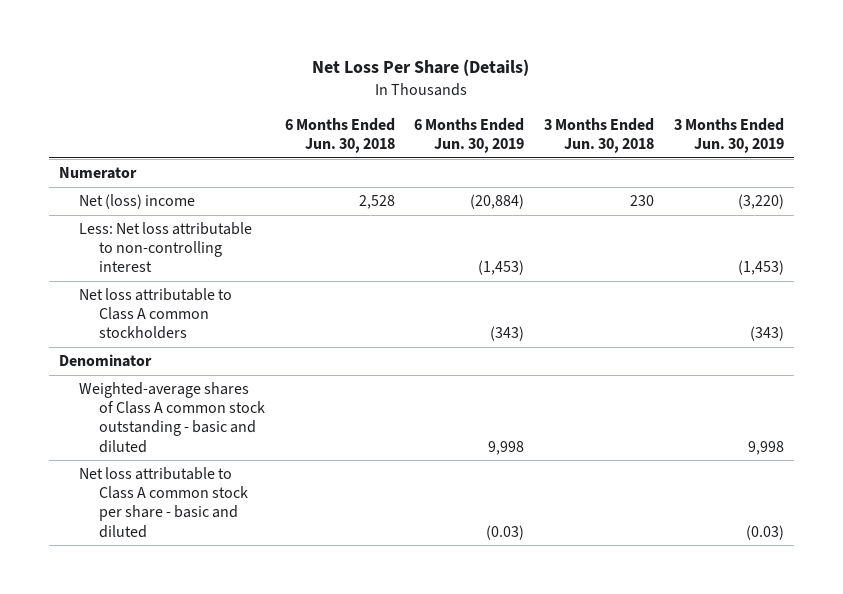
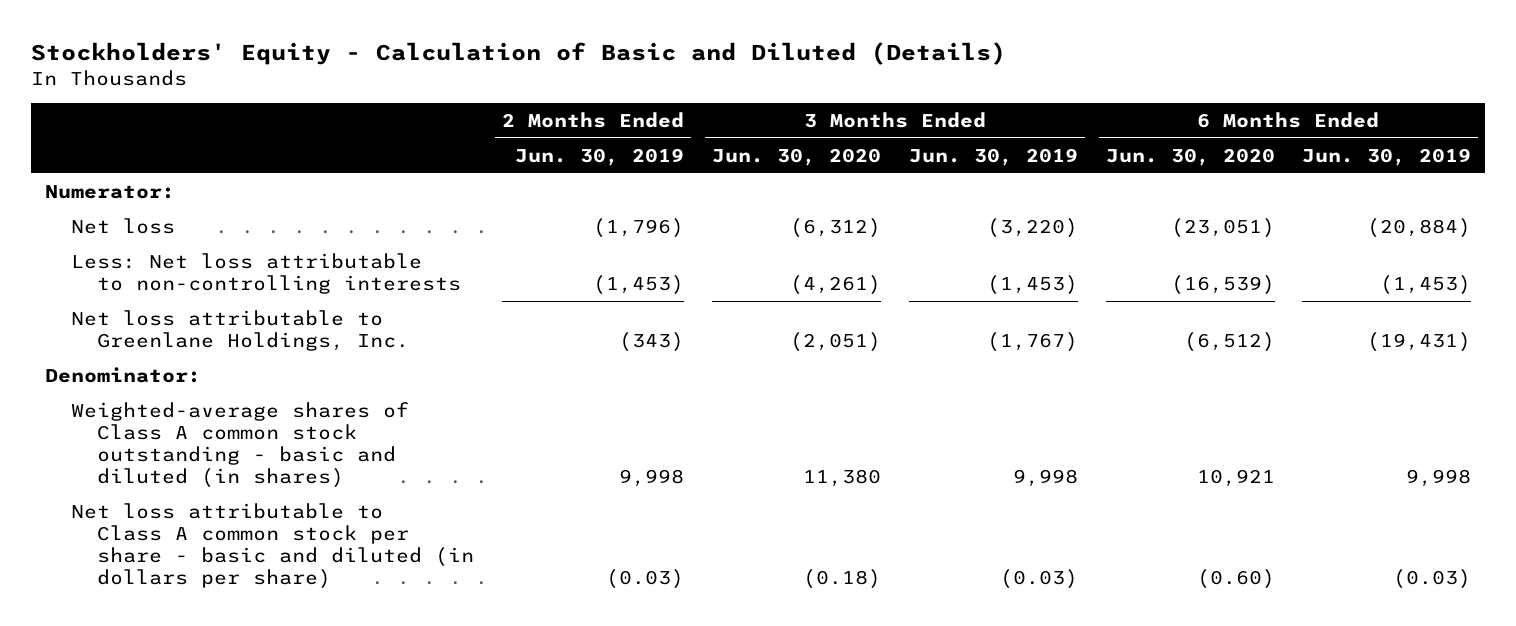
- Net Loss Per Share (Details)
+ Stockholders' Equity - Calculation of Basic and Diluted (Details)
- | 6 Months Ended Jun. 30, 2018 | 6 Months Ended Jun. 30, 2019 | 3 Months Ended Jun. 30, 2018 | 3 Months Ended Jun. 30, 2019
+ | 2 Months Ended Jun. 30, 2019 | 3 Months Ended Jun. 30, 2020 | 3 Months Ended Jun. 30, 2019 | 6 Months Ended Jun. 30, 2020 | 6 Months Ended Jun. 30, 2019
- Numerator
- Net (loss) income | 2,528 | (20,884) | 230 | (3,220)
- Less: Net loss attributable to non-controlling interest | | (1,453) | | (1,453)
- Net loss attributable to Class A common stockholders | | (343) | | (343)
- Denominator
- Weighted-average shares of Class A common stock outstanding - basic and diluted | | 9,998 | | 9,998
- Net loss attributable to Class A common stock per share - basic and diluted | | (0.03) | | (0.03)
+ Numerator:
+ Net loss | (1,796) | (6,312) | (3,220) | (23,051) | (20,884)
+ Less: Net loss attributable to non-controlling interests | (1,453) | (4,261) | (1,453) | (16,539) | (1,453)
+ Net loss attributable to Greenlane Holdings, Inc. | (343) | (2,051) | (1,767) | (6,512) | (19,431)
+ Denominator:
+ Weighted-average shares of Class A common stock outstanding - basic and diluted (in shares) | 9,998 | 11,380 | 9,998 | 10,921 | 9,998
+ Net loss attributable to Class A common stock per share - basic and diluted (in dollars per share) | (0.03) | (0.18) | (0.03) | (0.60) | (0.03)

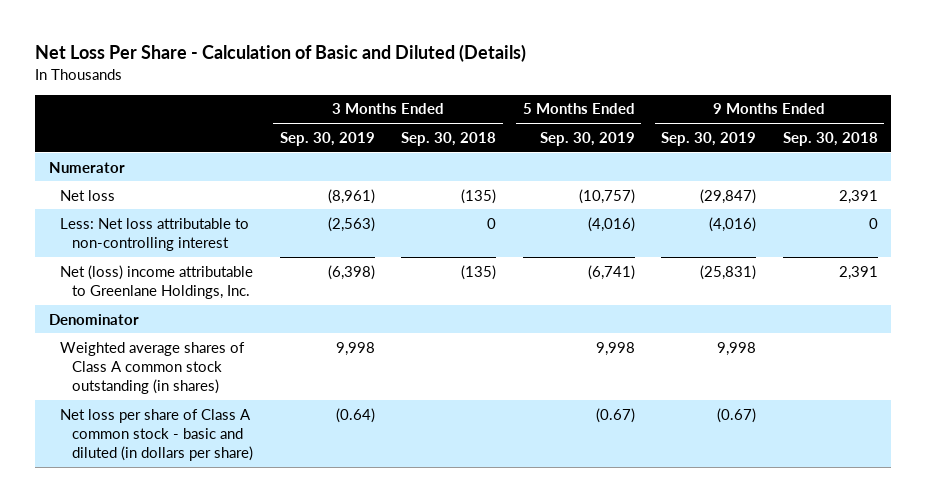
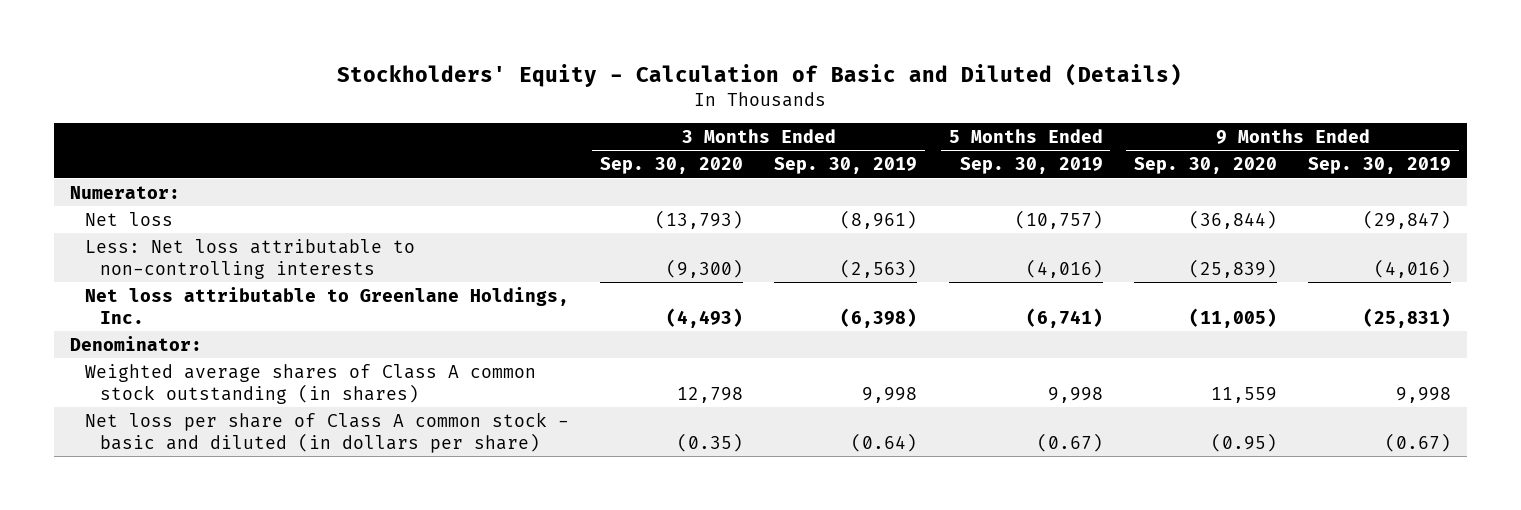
- Net Loss Per Share - Calculation of Basic and Diluted (Details)
+ Stockholders' Equity - Calculation of Basic and Diluted (Details)
- | 3 Months Ended Sep. 30, 2019 | 3 Months Ended Sep. 30, 2018 | 5 Months Ended Sep. 30, 2019 | 9 Months Ended Sep. 30, 2019 | 9 Months Ended Sep. 30, 2018
+ | 3 Months Ended Sep. 30, 2020 | 3 Months Ended Sep. 30, 2019 | 5 Months Ended Sep. 30, 2019 | 9 Months Ended Sep. 30, 2020 | 9 Months Ended Sep. 30, 2019
- Numerator
+ Numerator:
- Less: Net loss attributable to non-controlling interest | (2,563) | 0 | (4,016) | (4,016) | 0
- Net (loss) income attributable to Greenlane Holdings, Inc. | (6,398) | (135) | (6,741) | (25,831) | 2,391
- Denominator
+ Less: Net loss attributable to non-controlling interests | (9,300) | (2,563) | (4,016) | (25,839) | (4,016)
+ Net loss attributable to Greenlane Holdings, Inc. | (4,493) | (6,398) | (6,741) | (11,005) | (25,831)
+ Denominator:

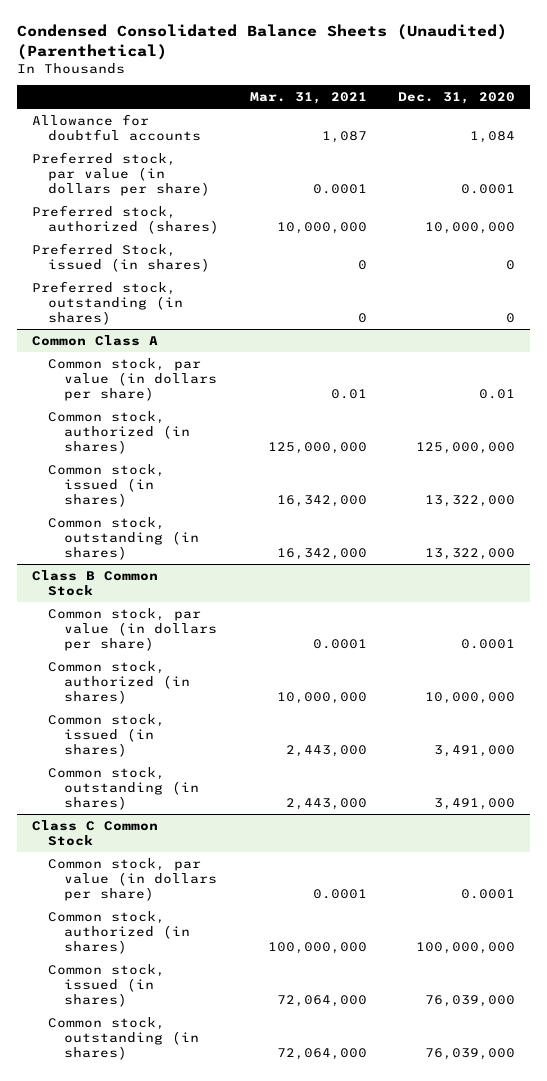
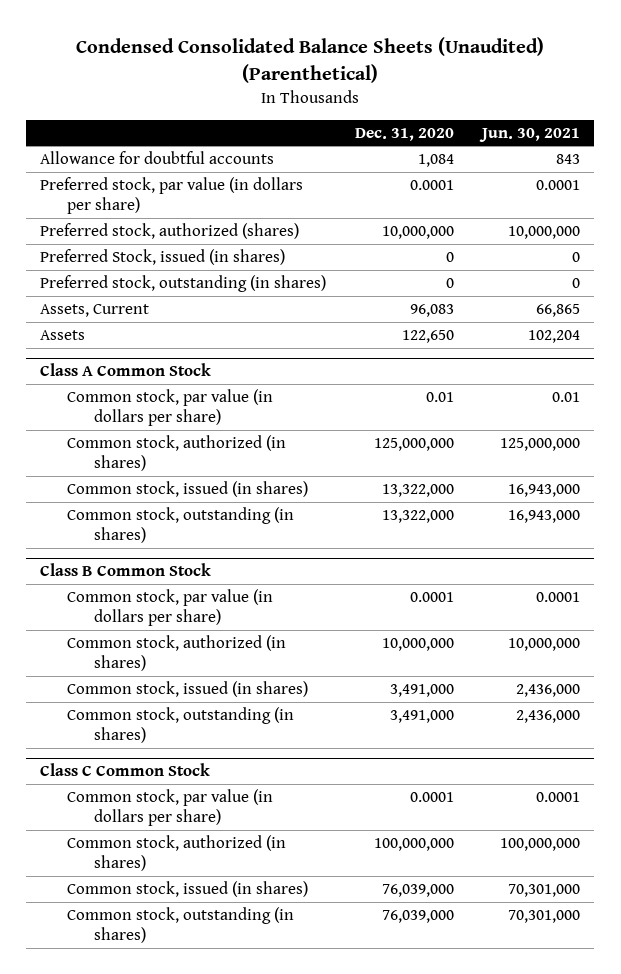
- | Mar. 31, 2021 | Dec. 31, 2020
+ | Dec. 31, 2020 | Jun. 30, 2021
- Common Class A
+ Assets, Current | 96,083 | 66,865
+ Assets | 122,650 | 102,204
+ Class A Common Stock

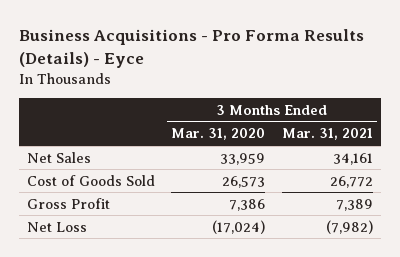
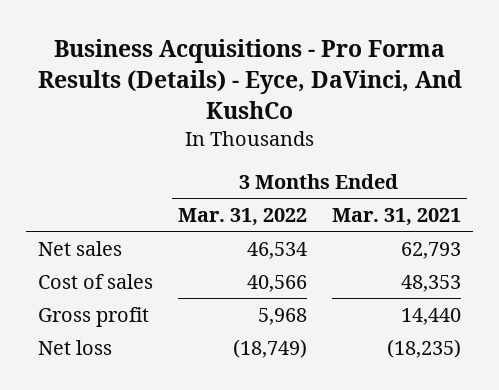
- Business Acquisitions - Pro Forma Results (Details) - Eyce
+ Business Acquisitions - Pro Forma Results (Details) - Eyce, DaVinci, And KushCo
- | 3 Months Ended Mar. 31, 2020 | 3 Months Ended Mar. 31, 2021
+ | 3 Months Ended Mar. 31, 2022 | 3 Months Ended Mar. 31, 2021
- Net Sales | 33,959 | 34,161
- Cost of Goods Sold | 26,573 | 26,772
- Gross Profit | 7,386 | 7,389
- Net Loss | (17,024) | (7,982)
+ Net sales | 46,534 | 62,793
+ Cost of sales | 40,566 | 48,353
+ Gross profit | 5,968 | 14,440
+ Net loss | (18,749) | (18,235)

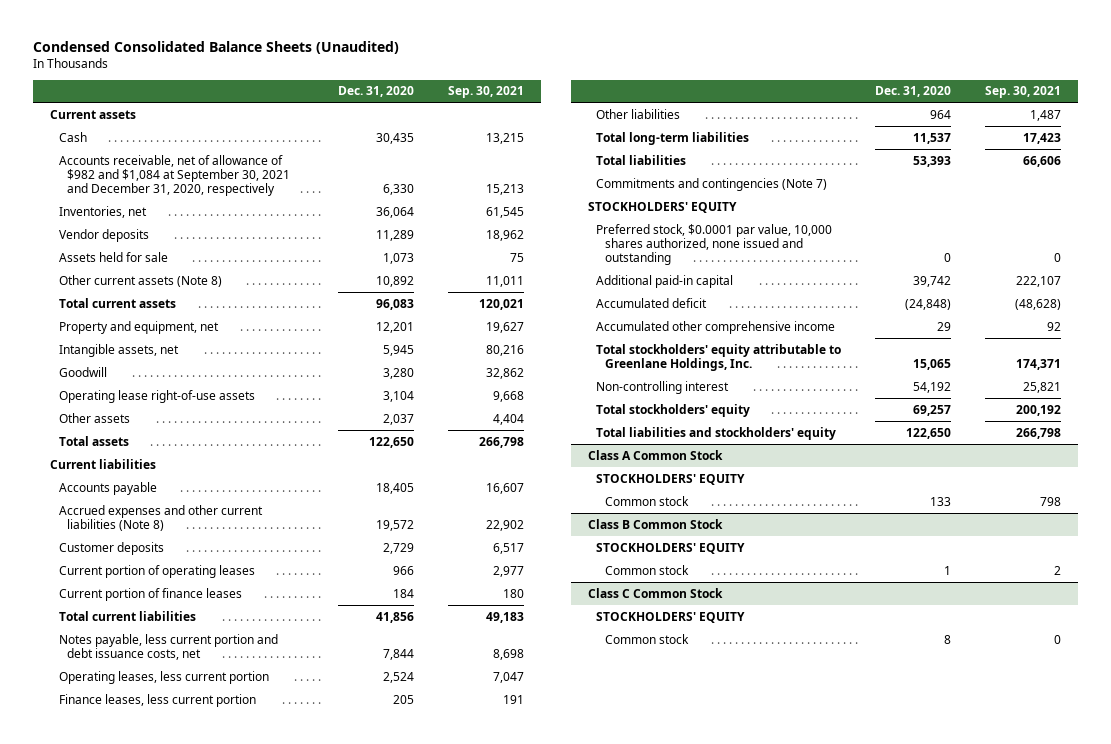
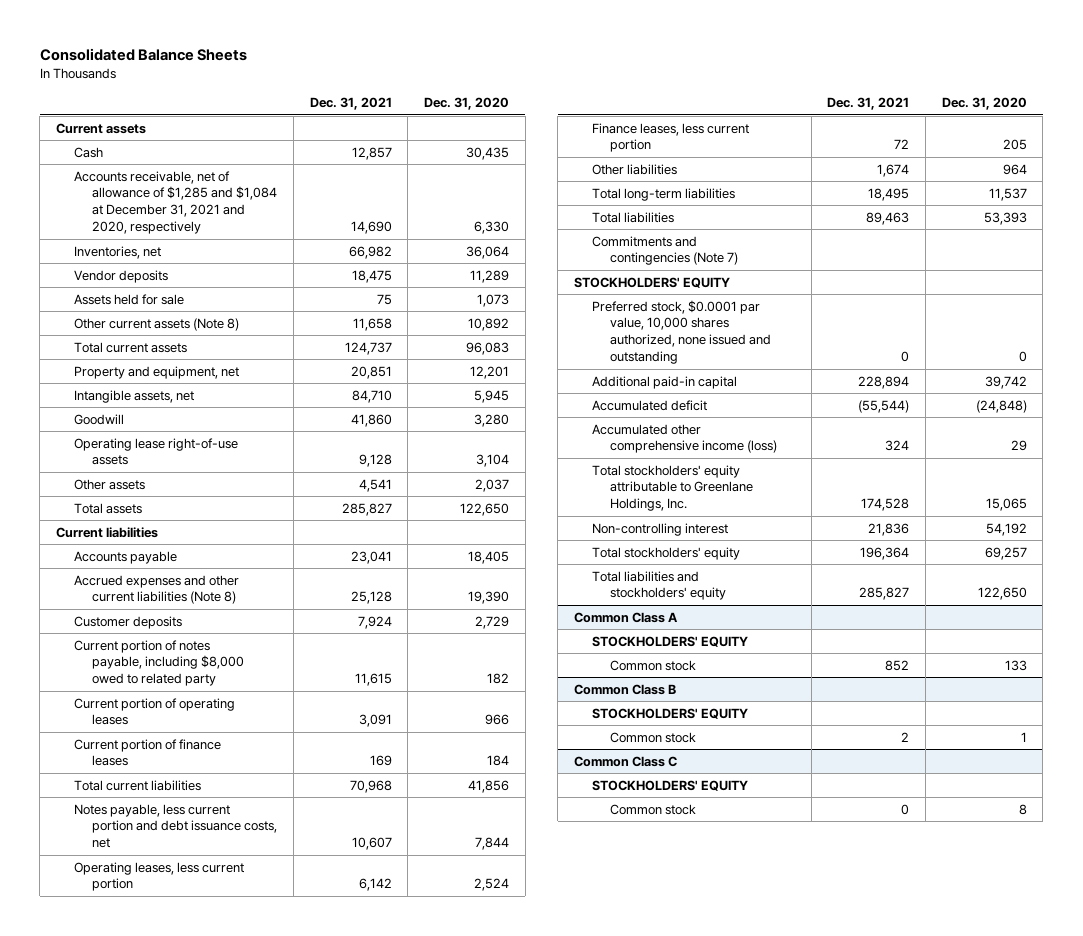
- Condensed Consolidated Balance Sheets (Unaudited)
+ Consolidated Balance Sheets
- | Dec. 31, 2020 | Sep. 30, 2021
+ | Dec. 31, 2021 | Dec. 31, 2020
- Accounts receivable, net of allowance of $982 and $1,084 at September 30, 2021 and December 31, 2020, respectively | 6,330 | 15,213
+ Accounts receivable, net of allowance of $1,285 and $1,084 at December 31, 2021 and 2020, respectively | 14,690 | 6,330
- Accrued expenses and other current liabilities (Note 8) | 19,572 | 22,902
+ Accrued expenses and other current liabilities (Note 8) | 25,128 | 19,390
+ Current portion of notes payable, including $8,000 owed to related party | 11,615 | 182
- Accumulated other comprehensive income | 29 | 92
+ Accumulated other comprehensive income (loss) | 324 | 29
- Class A Common Stock
+ Common Class A
- Class B Common Stock
+ Common Class B
- Class C Common Stock
+ Common Class C

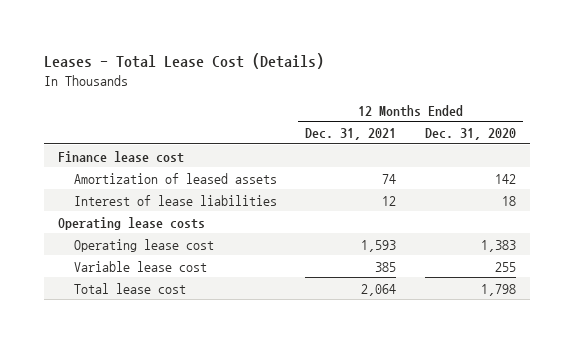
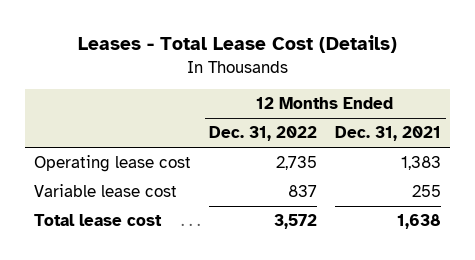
- | 12 Months Ended Dec. 31, 2021 | 12 Months Ended Dec. 31, 2020
+ | 12 Months Ended Dec. 31, 2022 | 12 Months Ended Dec. 31, 2021
- Finance lease cost
- Amortization of leased assets | 74 | 142
- Interest of lease liabilities | 12 | 18
- Operating lease costs
- Operating lease cost | 1,593 | 1,383
- Variable lease cost | 385 | 255
- Total lease cost | 2,064 | 1,798
+ Operating lease cost | 2,735 | 1,383
+ Variable lease cost | 837 | 255
+ Total lease cost | 3,572 | 1,638

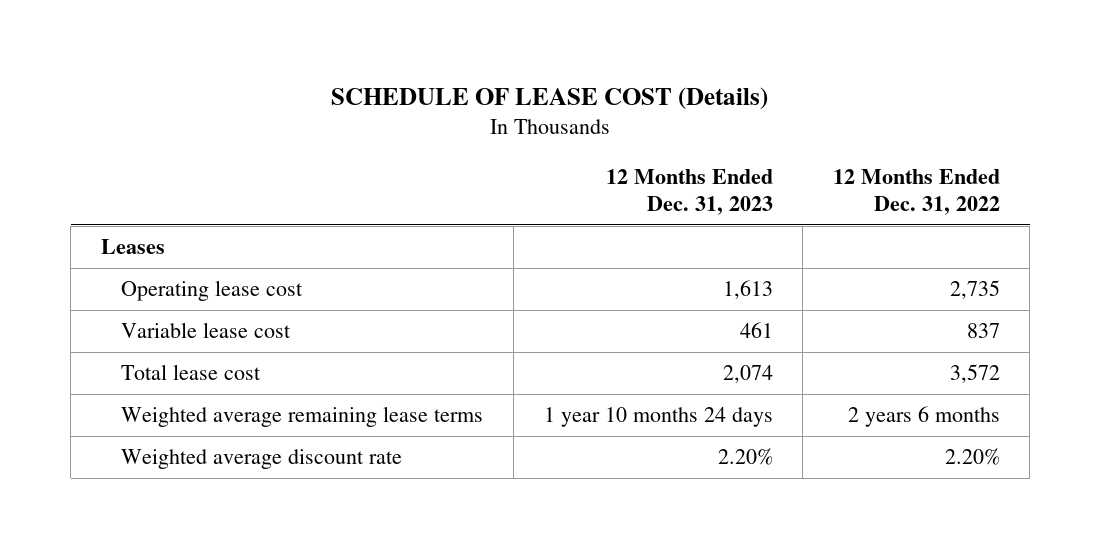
- Leases - Total Lease Cost (Details)
+ SCHEDULE OF LEASE COST (Details)
- | 12 Months Ended Dec. 31, 2022 | 12 Months Ended Dec. 31, 2021
+ | 12 Months Ended Dec. 31, 2023 | 12 Months Ended Dec. 31, 2022
+ Leases
+ Weighted average remaining lease terms | 1 year 10 months 24 days | 2 years 6 months
+ Weighted average discount rate | 2.20% | 2.20%

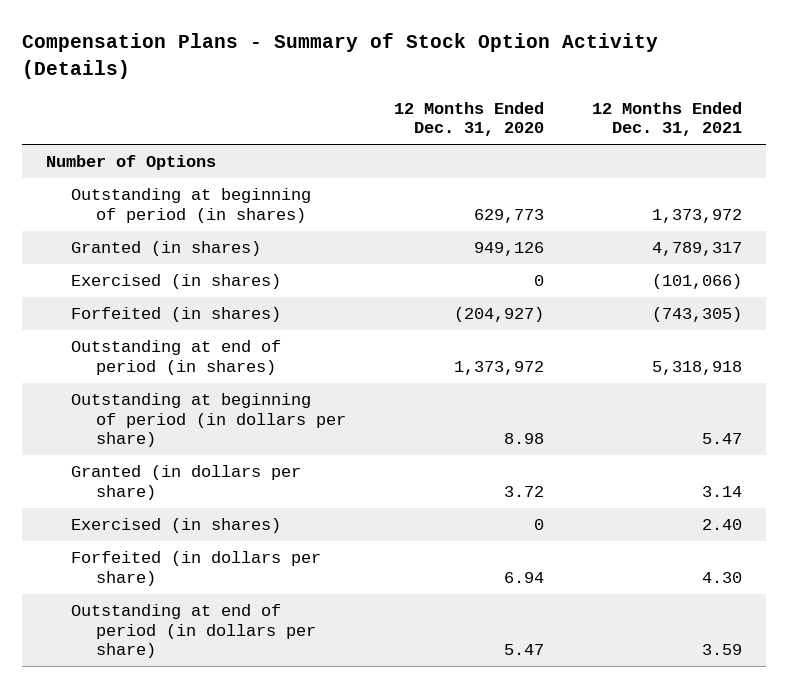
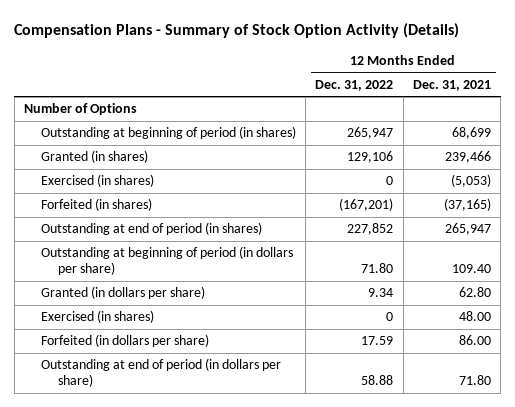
- | 12 Months Ended Dec. 31, 2020 | 12 Months Ended Dec. 31, 2021
+ | 12 Months Ended Dec. 31, 2022 | 12 Months Ended Dec. 31, 2021
- Outstanding at beginning of period (in shares) | 629,773 | 1,373,972
- Granted (in shares) | 949,126 | 4,789,317
- Exercised (in shares) | 0 | (101,066)
- Forfeited (in shares) | (204,927) | (743,305)
- Outstanding at end of period (in shares) | 1,373,972 | 5,318,918
- Outstanding at beginning of period (in dollars per share) | 8.98 | 5.47
- Granted (in dollars per share) | 3.72 | 3.14
- Exercised (in shares) | 0 | 2.40
- Forfeited (in dollars per share) | 6.94 | 4.30
- Outstanding at end of period (in dollars per share) | 5.47 | 3.59
+ Outstanding at beginning of period (in shares) | 265,947 | 68,699
+ Granted (in shares) | 129,106 | 239,466
+ Exercised (in shares) | 0 | (5,053)
+ Forfeited (in shares) | (167,201) | (37,165)
+ Outstanding at end of period (in shares) | 227,852 | 265,947
+ Outstanding at beginning of period (in dollars per share) | 71.80 | 109.40
+ Granted (in dollars per share) | 9.34 | 62.80
+ Exercised (in shares) | 0 | 48.00
+ Forfeited (in dollars per share) | 17.59 | 86.00
+ Outstanding at end of period (in dollars per share) | 58.88 | 71.80

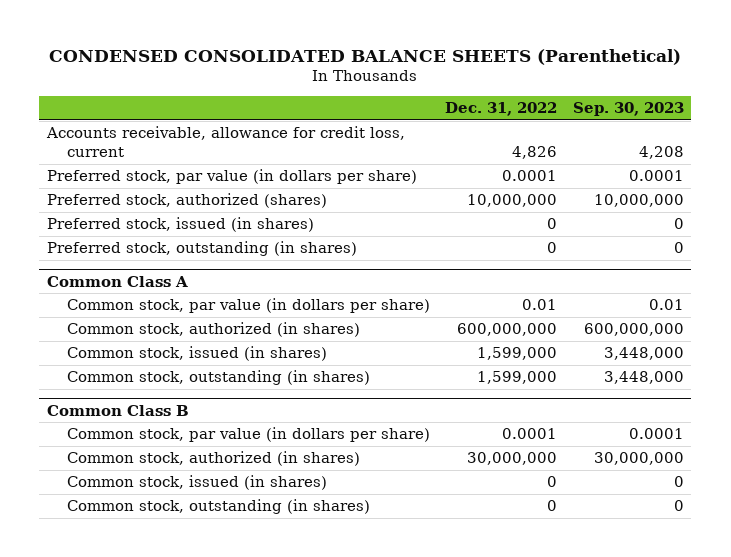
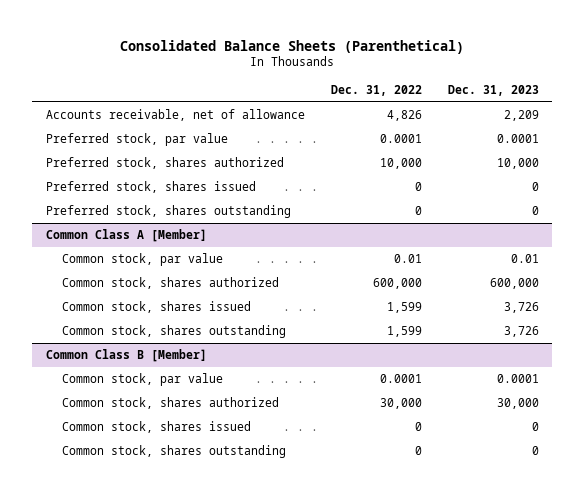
- CONDENSED CONSOLIDATED BALANCE SHEETS (Parenthetical)
+ Consolidated Balance Sheets (Parenthetical)
- | Dec. 31, 2022 | Sep. 30, 2023
+ | Dec. 31, 2022 | Dec. 31, 2023
- Accounts receivable, allowance for credit loss, current | 4,826 | 4,208
- Preferred stock, par value (in dollars per share) | 0.0001 | 0.0001
- Preferred stock, authorized (shares) | 10,000,000 | 10,000,000
- Preferred stock, issued (in shares) | 0 | 0
- Preferred stock, outstanding (in shares) | 0 | 0
- Common Class A
- Common stock, par value (in dollars per share) | 0.01 | 0.01
- Common stock, authorized (in shares) | 600,000,000 | 600,000,000
- Common stock, issued (in shares) | 1,599,000 | 3,448,000
- Common stock, outstanding (in shares) | 1,599,000 | 3,448,000
- Common Class B
- Common stock, par value (in dollars per share) | 0.0001 | 0.0001
- Common stock, authorized (in shares) | 30,000,000 | 30,000,000
- Common stock, issued (in shares) | 0 | 0
- Common stock, outstanding (in shares) | 0 | 0
+ Accounts receivable, net of allowance | 4,826 | 2,209
+ Preferred stock, par value | 0.0001 | 0.0001
+ Preferred stock, shares authorized | 10,000 | 10,000
+ Preferred stock, shares issued | 0 | 0
+ Preferred stock, shares outstanding | 0 | 0
+ Common Class A [Member]
+ Common stock, par value | 0.01 | 0.01
+ Common stock, shares authorized | 600,000 | 600,000
+ Common stock, shares issued | 1,599 | 3,726
+ Common stock, shares outstanding | 1,599 | 3,726
+ Common Class B [Member]
+ Common stock, par value | 0.0001 | 0.0001
+ Common stock, shares authorized | 30,000 | 30,000
+ Common stock, shares issued | 0 | 0
+ Common stock, shares outstanding | 0 | 0

